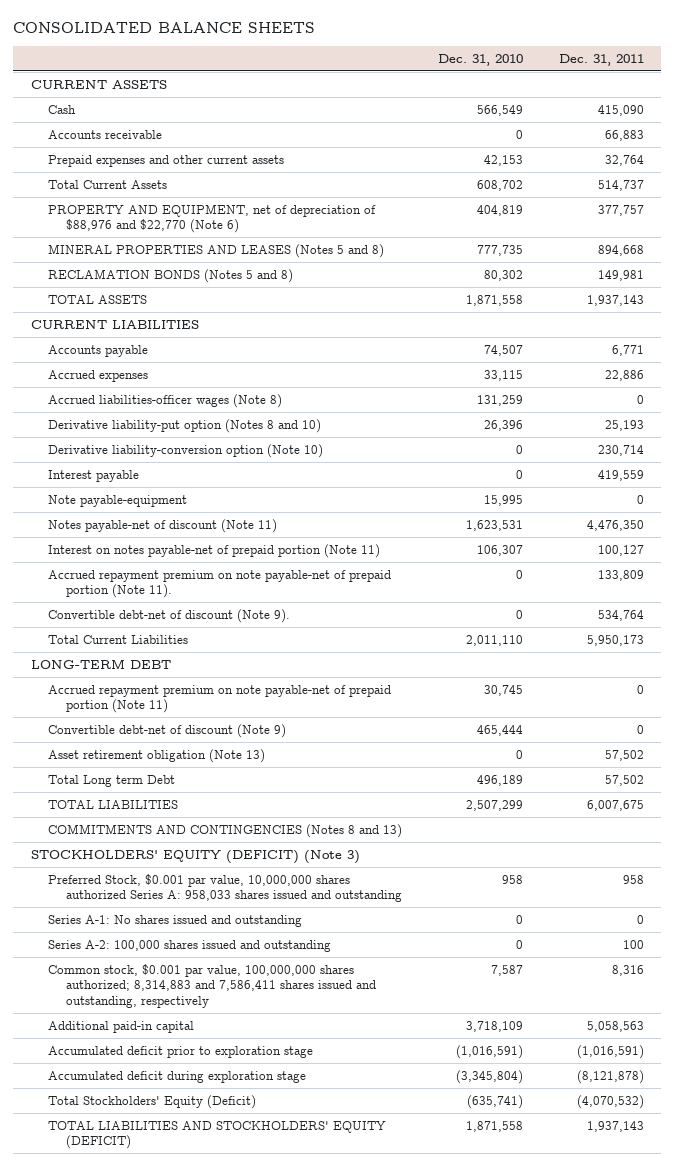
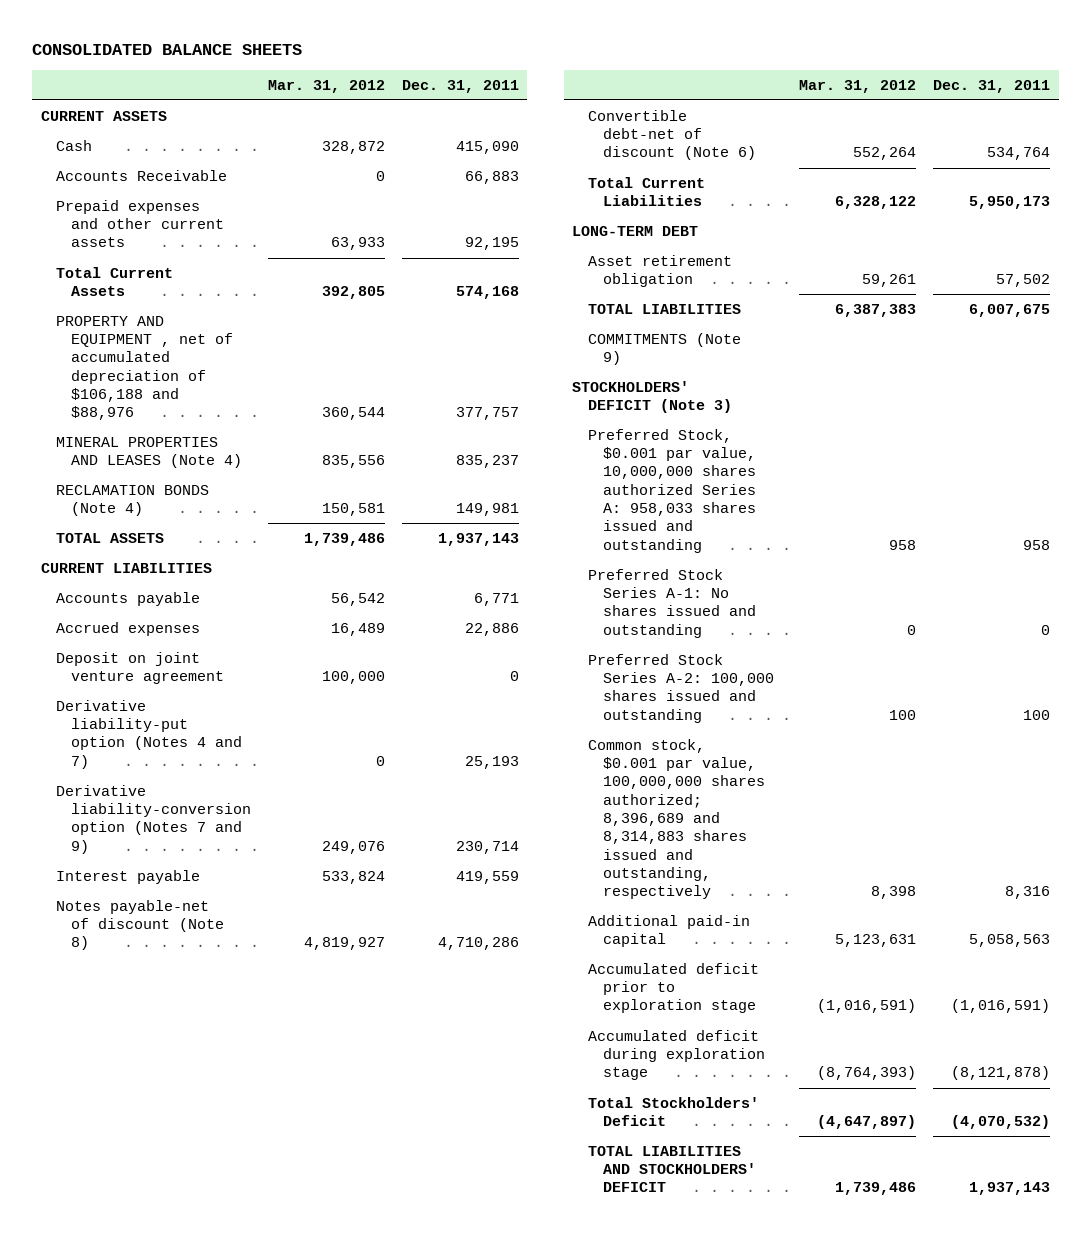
- | Dec. 31, 2010 | Dec. 31, 2011
+ | Mar. 31, 2012 | Dec. 31, 2011
- Accounts receivable | 0 | 66,883
- Prepaid expenses and other current assets | 42,153 | 32,764
- Total Current Assets | 608,702 | 514,737
- PROPERTY AND EQUIPMENT, net of depreciation of $88,976 and $22,770 (Note 6) | 404,819 | 377,757
- MINERAL PROPERTIES AND LEASES (Notes 5 and 8) | 777,735 | 894,668
- RECLAMATION BONDS (Notes 5 and 8) | 80,302 | 149,981
+ Accounts Receivable | 0 | 66,883
+ Prepaid expenses and other current assets | 63,933 | 92,195
+ Total Current Assets | 392,805 | 574,168
+ PROPERTY AND EQUIPMENT , net of accumulated depreciation of $106,188 and $88,976 | 360,544 | 377,757
+ MINERAL PROPERTIES AND LEASES (Note 4) | 835,556 | 835,237
+ RECLAMATION BONDS (Note 4) | 150,581 | 149,981
- Accrued liabilities-officer wages (Note 8) | 131,259 | 0
- Derivative liability-put option (Notes 8 and 10) | 26,396 | 25,193
- Derivative liability-conversion option (Note 10) | 0 | 230,714
+ Deposit on joint venture agreement | 100,000 | 0
+ Derivative liability-put option (Notes 4 and 7) | 0 | 25,193
+ Derivative liability-conversion option (Notes 7 and 9) | 249,076 | 230,714
- Note payable-equipment | 15,995 | 0
- Notes payable-net of discount (Note 11) | 1,623,531 | 4,476,350
- Interest on notes payable-net of prepaid portion (Note 11) | 106,307 | 100,127
- Accrued repayment premium on note payable-net of prepaid portion (Note 11). | 0 | 133,809
- Convertible debt-net of discount (Note 9). | 0 | 534,764
+ Notes payable-net of discount (Note 8) | 4,819,927 | 4,710,286
+ Convertible debt-net of discount (Note 6) | 552,264 | 534,764
- Accrued repayment premium on note payable-net of prepaid portion (Note 11) | 30,745 | 0
- Convertible debt-net of discount (Note 9) | 465,444 | 0
- Asset retirement obligation (Note 13) | 0 | 57,502
- Total Long term Debt | 496,189 | 57,502
+ Asset retirement obligation | 59,261 | 57,502
- COMMITMENTS AND CONTINGENCIES (Notes 8 and 13)
- STOCKHOLDERS' EQUITY (DEFICIT) (Note 3)
+ COMMITMENTS (Note 9)
+ STOCKHOLDERS' DEFICIT (Note 3)
- Series A-1: No shares issued and outstanding | 0 | 0
- Series A-2: 100,000 shares issued and outstanding | 0 | 100
- Common stock, $0.001 par value, 100,000,000 shares authorized; 8,314,883 and 7,586,411 shares issued and outstanding, respectively | 7,587 | 8,316
+ Preferred Stock Series A-1: No shares issued and outstanding | 0 | 0
+ Preferred Stock Series A-2: 100,000 shares issued and outstanding | 100 | 100
+ Common stock, $0.001 par value, 100,000,000 shares authorized; 8,396,689 and 8,314,883 shares issued and outstanding, respectively | 8,398 | 8,316
- Total Stockholders' Equity (Deficit) | (635,741) | (4,070,532)
- TOTAL LIABILITIES AND STOCKHOLDERS' EQUITY (DEFICIT) | 1,871,558 | 1,937,143
+ Total Stockholders' Deficit | (4,647,897) | (4,070,532)
+ TOTAL LIABILITIES AND STOCKHOLDERS' DEFICIT | 1,739,486 | 1,937,143

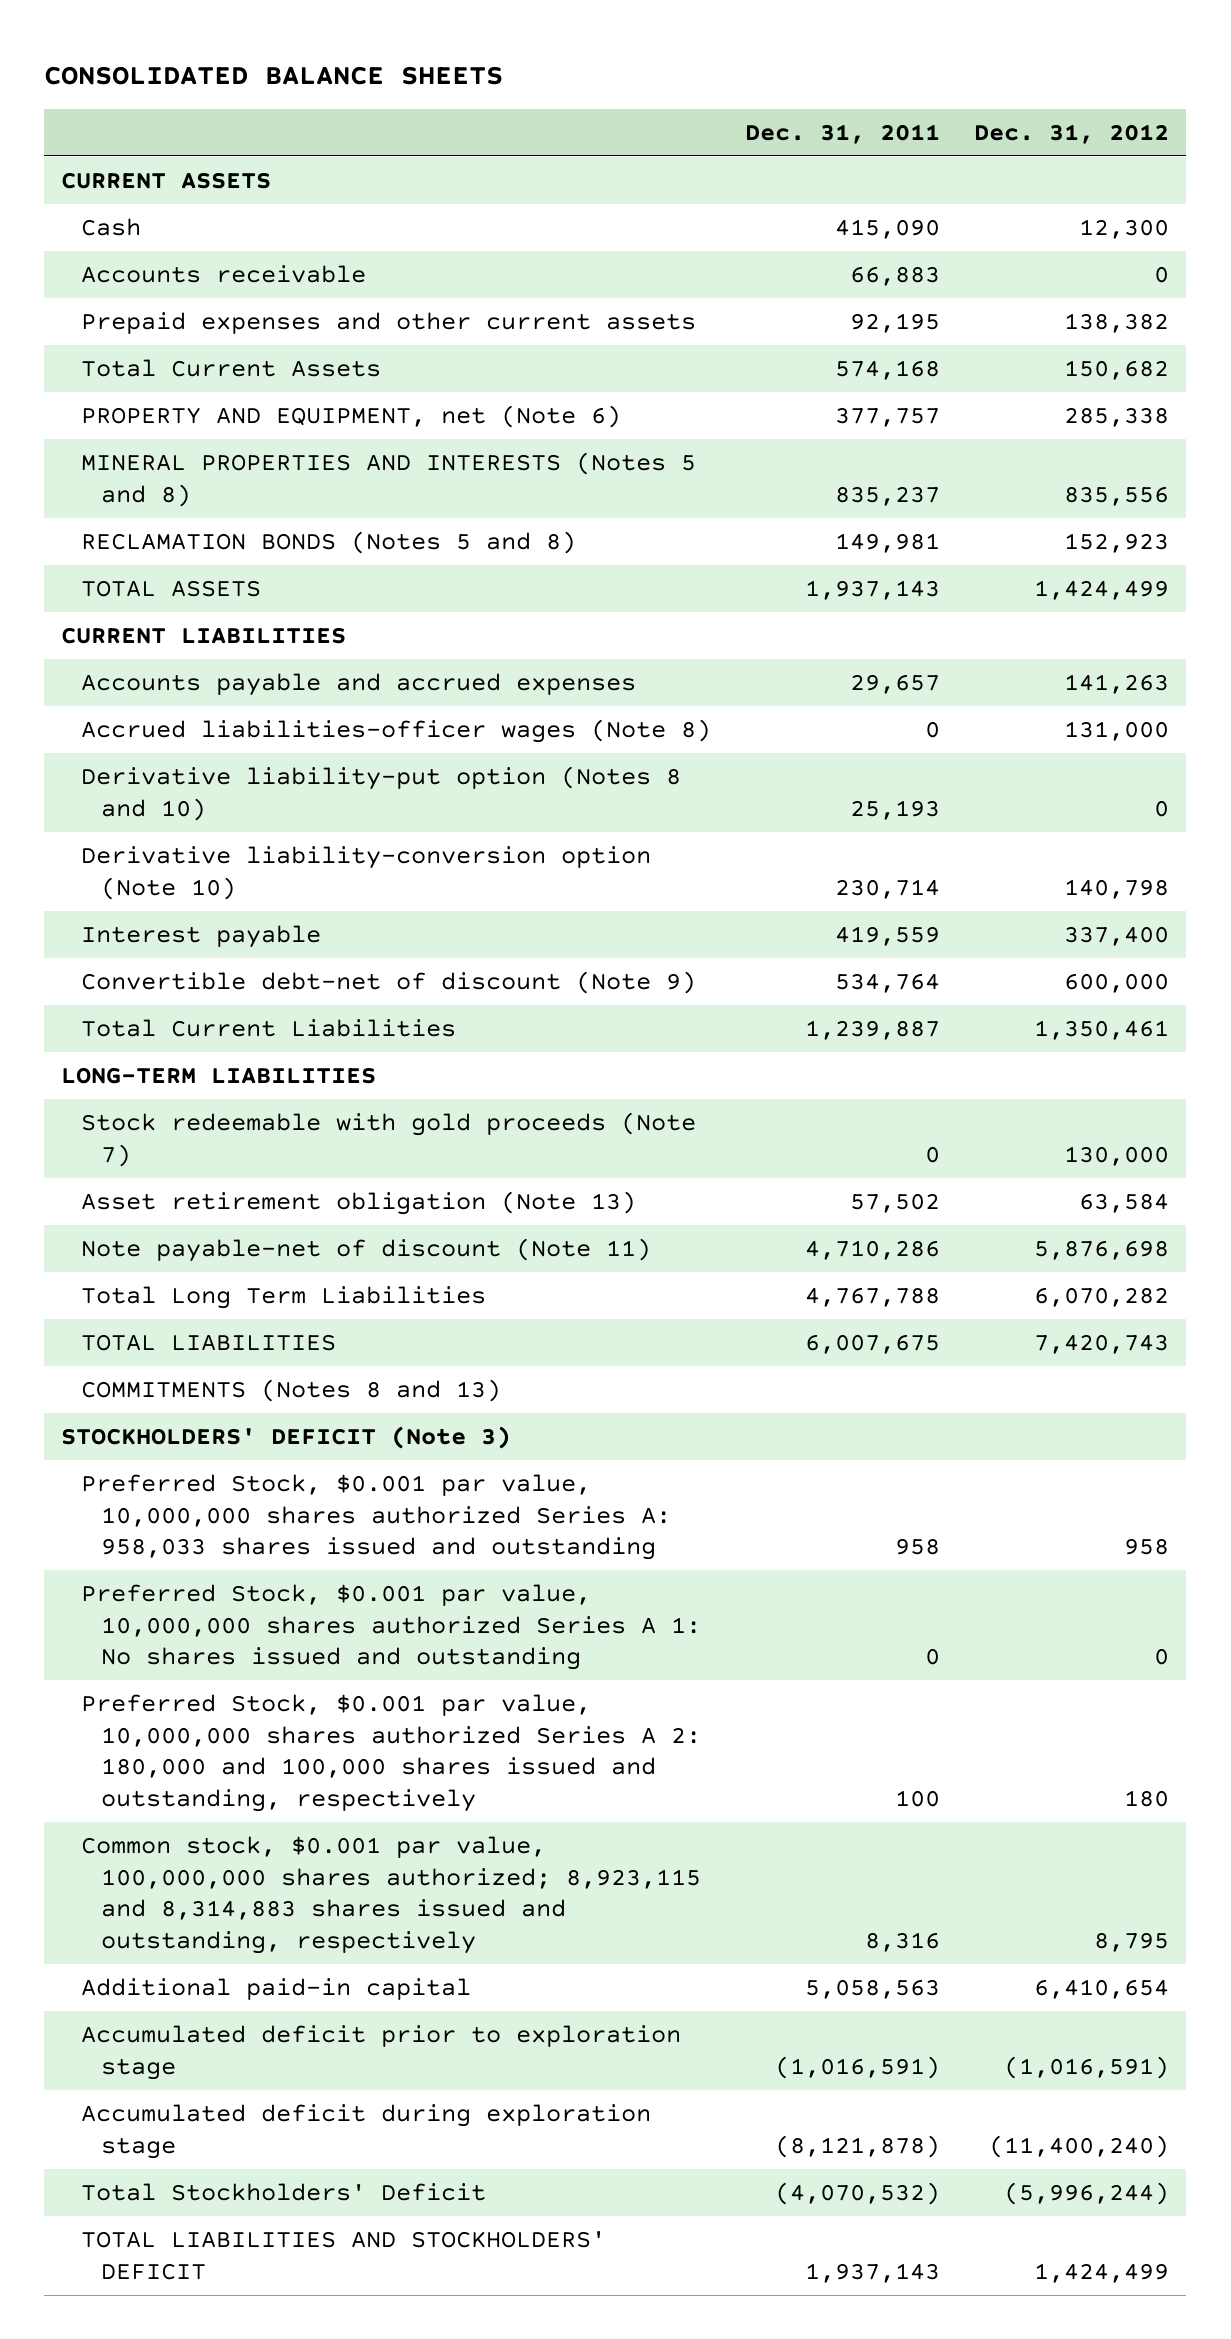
- | Mar. 31, 2012 | Dec. 31, 2011
+ | Dec. 31, 2011 | Dec. 31, 2012
- Accounts Receivable | 0 | 66,883
+ Accounts receivable | 66,883 | 0
- PROPERTY AND EQUIPMENT , net of accumulated depreciation of $106,188 and $88,976 | 360,544 | 377,757
- MINERAL PROPERTIES AND LEASES (Note 4) | 835,556 | 835,237
- RECLAMATION BONDS (Note 4) | 150,581 | 149,981
+ PROPERTY AND EQUIPMENT, net (Note 6) | 377,757 | 285,338
+ MINERAL PROPERTIES AND INTERESTS (Notes 5 and 8) | 835,237 | 835,556
+ RECLAMATION BONDS (Notes 5 and 8) | 149,981 | 152,923
- Accounts payable | 56,542 | 6,771
- Accrued expenses | 16,489 | 22,886
- Deposit on joint venture agreement | 100,000 | 0
- Derivative liability-put option (Notes 4 and 7) | 0 | 25,193
- Derivative liability-conversion option (Notes 7 and 9) | 249,076 | 230,714
+ Accounts payable and accrued expenses | 29,657 | 141,263
+ Accrued liabilities-officer wages (Note 8) | 0 | 131,000
+ Derivative liability-put option (Notes 8 and 10) | 25,193 | 0
+ Derivative liability-conversion option (Note 10) | 230,714 | 140,798
- Notes payable-net of discount (Note 8) | 4,819,927 | 4,710,286
- Convertible debt-net of discount (Note 6) | 552,264 | 534,764
- Total Current Liabilities | 6,328,122 | 5,950,173
- LONG-TERM DEBT
- Asset retirement obligation | 59,261 | 57,502
+ Convertible debt-net of discount (Note 9) | 534,764 | 600,000
+ Total Current Liabilities | 1,239,887 | 1,350,461
+ LONG-TERM LIABILITIES
+ Stock redeemable with gold proceeds (Note 7) | 0 | 130,000
+ Asset retirement obligation (Note 13) | 57,502 | 63,584
+ Note payable-net of discount (Note 11) | 4,710,286 | 5,876,698
+ Total Long Term Liabilities | 4,767,788 | 6,070,282
- COMMITMENTS (Note 9)
+ COMMITMENTS (Notes 8 and 13)
- Preferred Stock Series A-1: No shares issued and outstanding | 0 | 0
- Preferred Stock Series A-2: 100,000 shares issued and outstanding | 100 | 100
- Common stock, $0.001 par value, 100,000,000 shares authorized; 8,396,689 and 8,314,883 shares issued and outstanding, respectively | 8,398 | 8,316
+ Preferred Stock, $0.001 par value, 10,000,000 shares authorized Series A 1: No shares issued and outstanding | 0 | 0
+ Preferred Stock, $0.001 par value, 10,000,000 shares authorized Series A 2: 180,000 and 100,000 shares issued and outstanding, respectively | 100 | 180
+ Common stock, $0.001 par value, 100,000,000 shares authorized; 8,923,115 and 8,314,883 shares issued and outstanding, respectively | 8,316 | 8,795

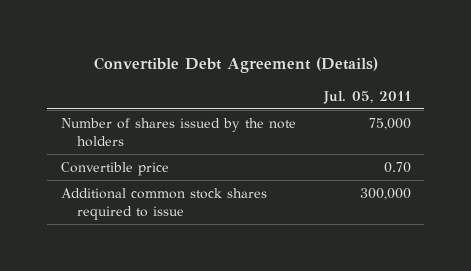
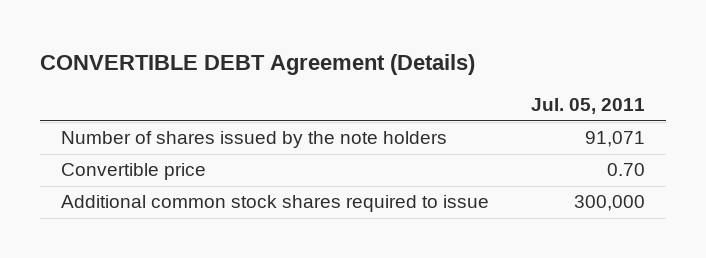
- Convertible Debt Agreement (Details)
+ CONVERTIBLE DEBT Agreement (Details)
- Number of shares issued by the note holders | 75,000
+ Number of shares issued by the note holders | 91,071

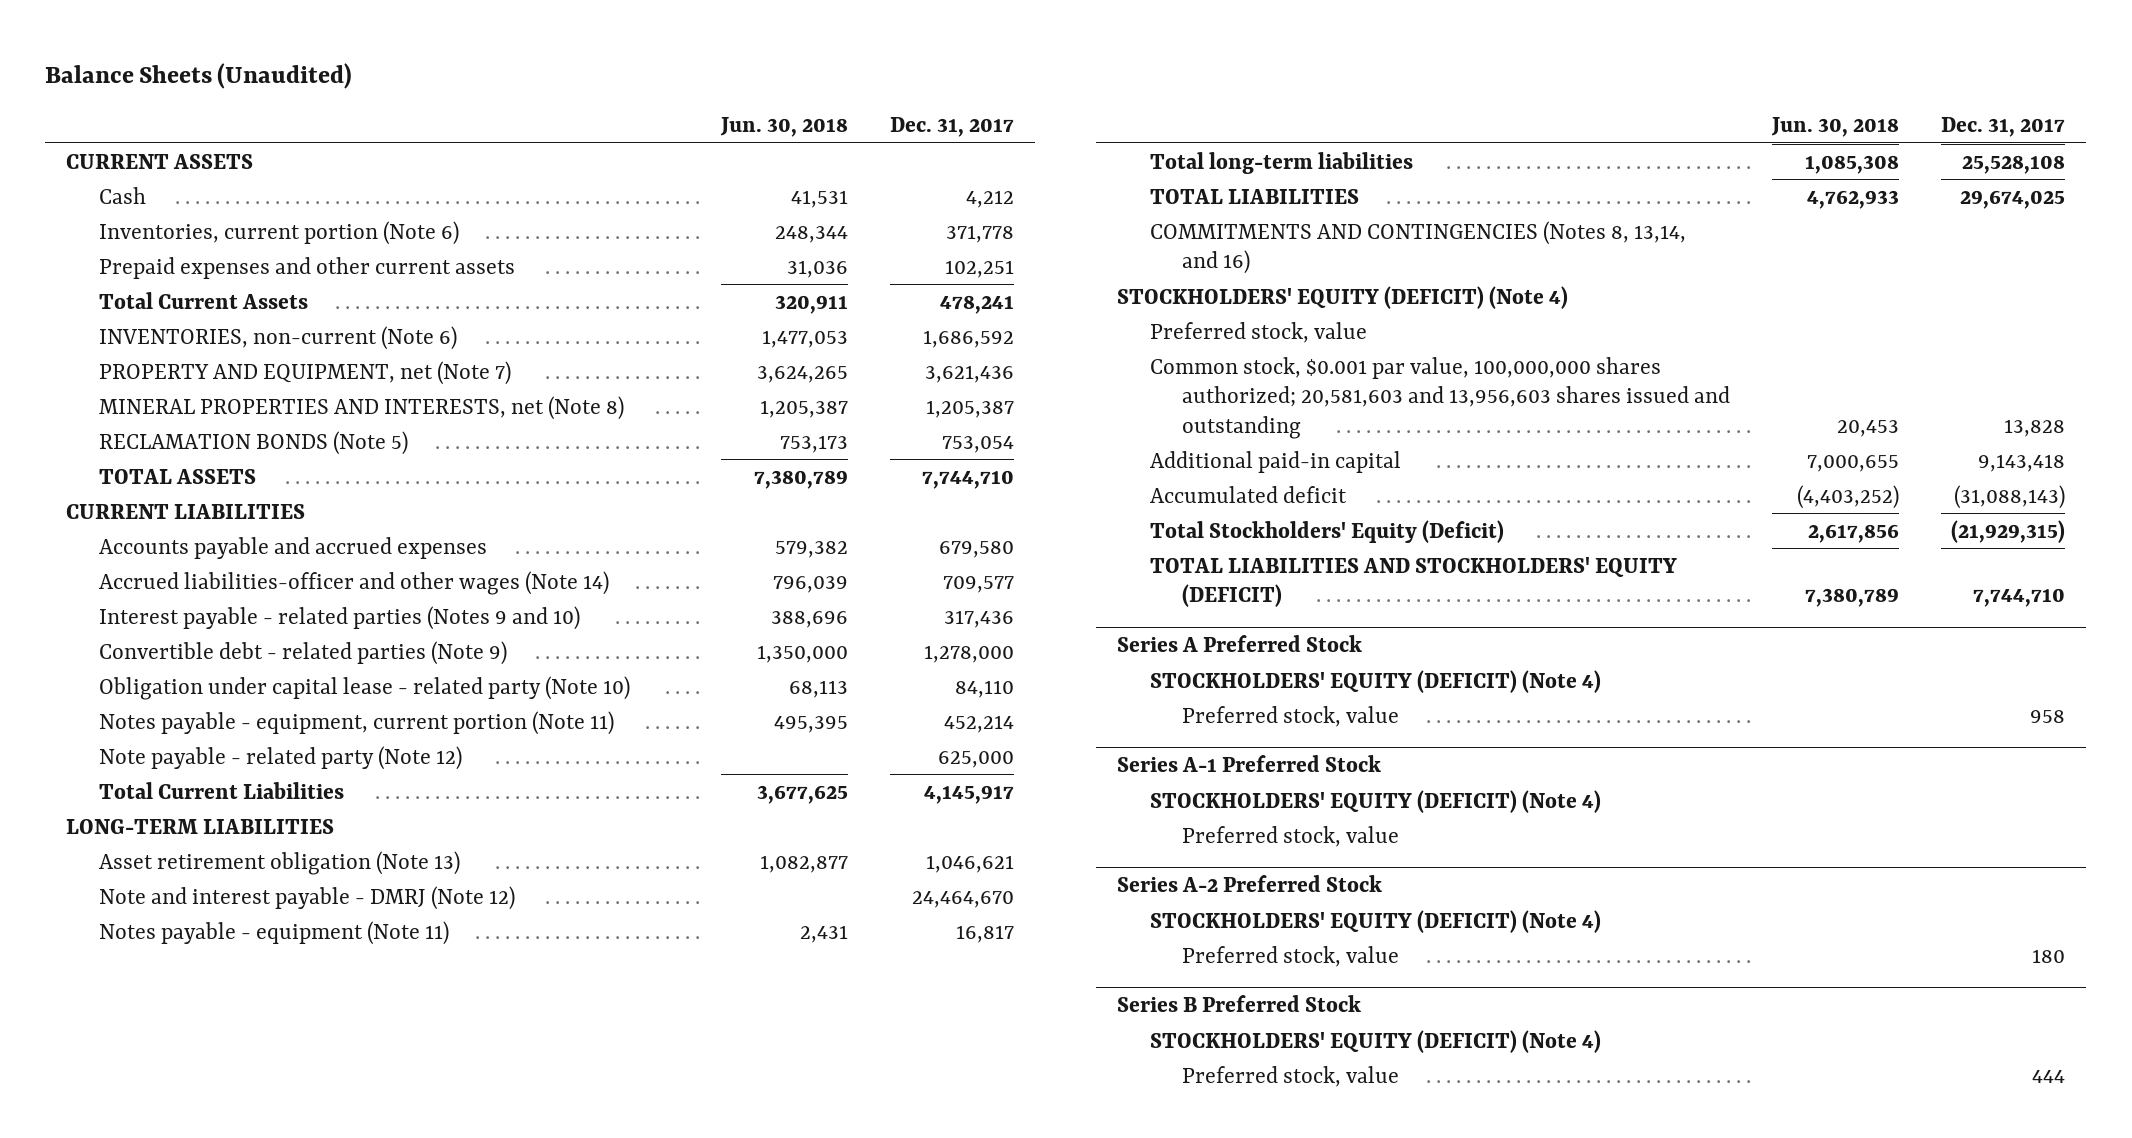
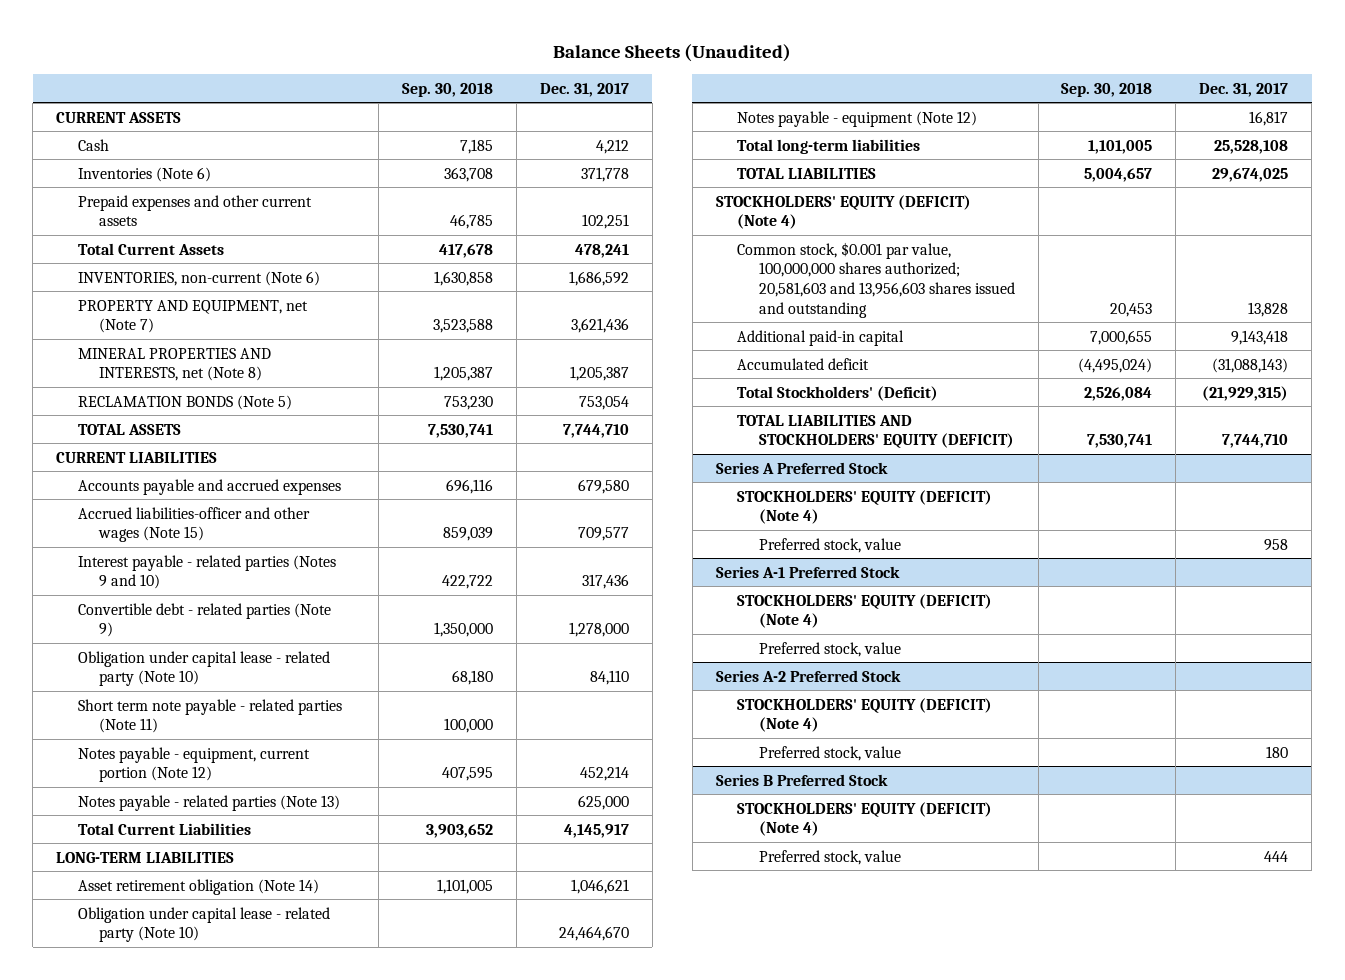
- | Jun. 30, 2018 | Dec. 31, 2017
+ | Sep. 30, 2018 | Dec. 31, 2017
- Inventories, current portion (Note 6) | 248,344 | 371,778
+ Inventories (Note 6) | 363,708 | 371,778
- Accrued liabilities-officer and other wages (Note 14) | 796,039 | 709,577
+ Accrued liabilities-officer and other wages (Note 15) | 859,039 | 709,577
- Notes payable - equipment, current portion (Note 11) | 495,395 | 452,214
- Note payable - related party (Note 12) | | 625,000
+ Short term note payable - related parties (Note 11) | 100,000 |
+ Notes payable - equipment, current portion (Note 12) | 407,595 | 452,214
+ Notes payable - related parties (Note 13) | | 625,000
- Asset retirement obligation (Note 13) | 1,082,877 | 1,046,621
- Note and interest payable - DMRJ (Note 12) | | 24,464,670
- Notes payable - equipment (Note 11) | 2,431 | 16,817
+ Asset retirement obligation (Note 14) | 1,101,005 | 1,046,621
+ Obligation under capital lease - related party (Note 10) | | 24,464,670
+ Notes payable - equipment (Note 12) | | 16,817
- COMMITMENTS AND CONTINGENCIES (Notes 8, 13,14, and 16)
- Preferred stock, value
- Total Stockholders' Equity (Deficit) | 2,617,856 | (21,929,315)
+ Total Stockholders' (Deficit) | 2,526,084 | (21,929,315)

